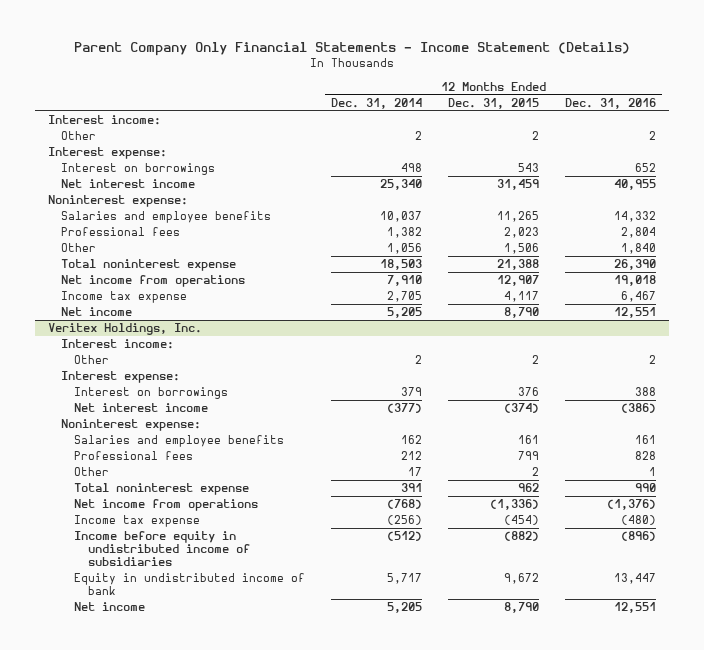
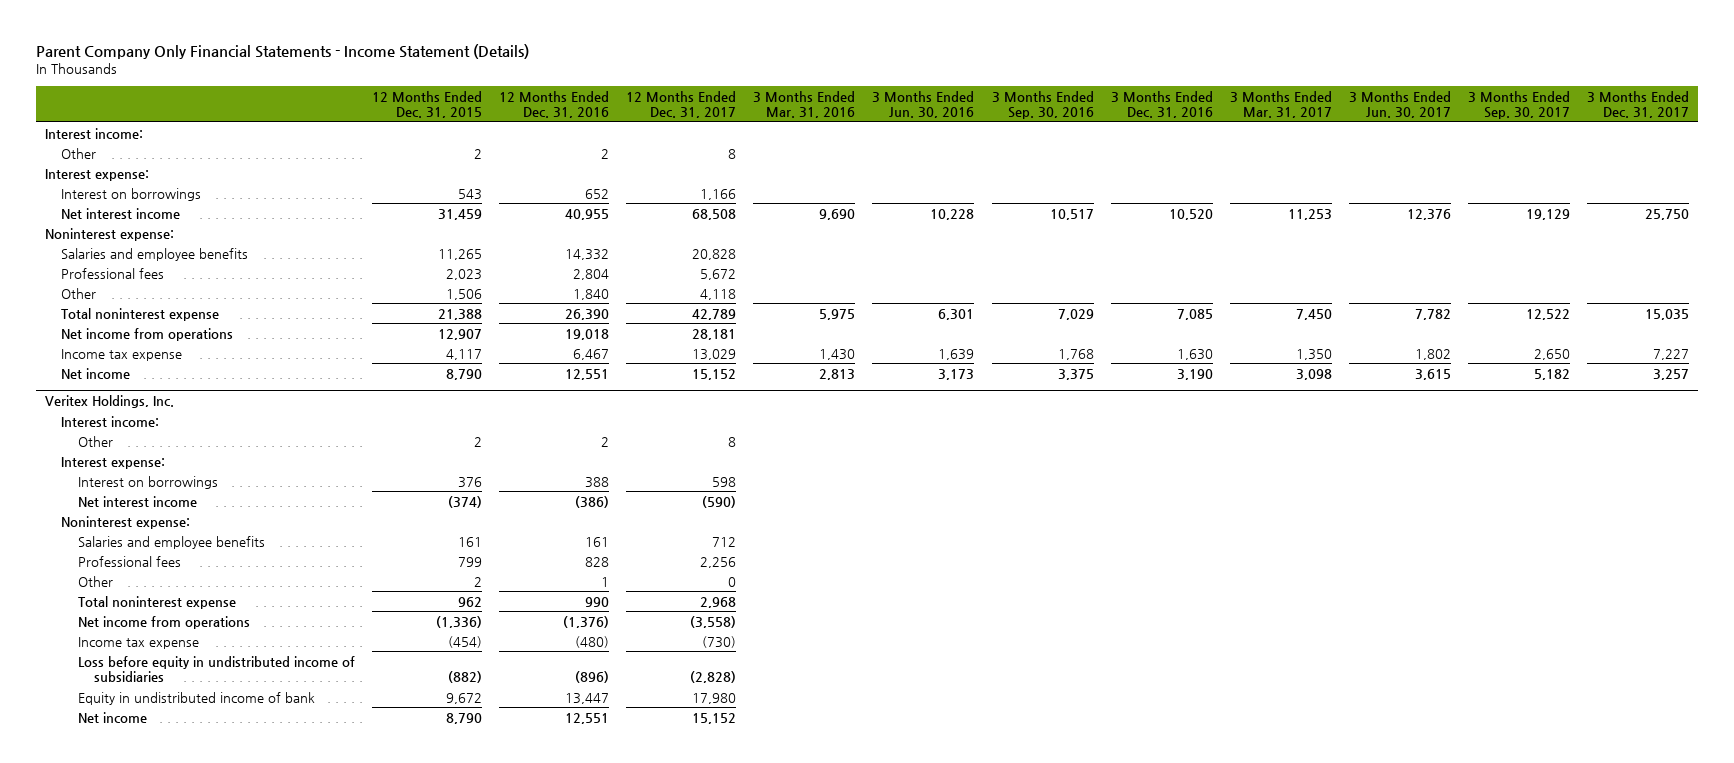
- | 12 Months Ended Dec. 31, 2014 | 12 Months Ended Dec. 31, 2015 | 12 Months Ended Dec. 31, 2016
+ | 12 Months Ended Dec. 31, 2015 | 12 Months Ended Dec. 31, 2016 | 12 Months Ended Dec. 31, 2017 | 3 Months Ended Mar. 31, 2016 | 3 Months Ended Jun. 30, 2016 | 3 Months Ended Sep. 30, 2016 | 3 Months Ended Dec. 31, 2016 | 3 Months Ended Mar. 31, 2017 | 3 Months Ended Jun. 30, 2017 | 3 Months Ended Sep. 30, 2017 | 3 Months Ended Dec. 31, 2017
@ Veritex Holdings, Inc.
- Income before equity in undistributed income of subsidiaries | (512) | (882) | (896)
+ Loss before equity in undistributed income of subsidiaries | (882) | (896) | (2,828) | | | | | | | |

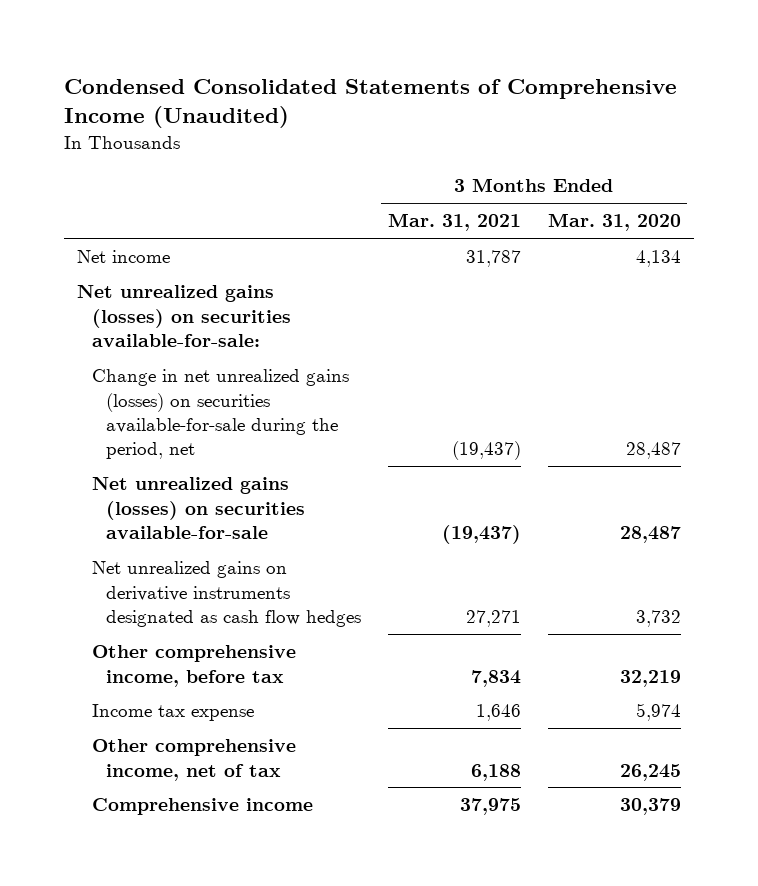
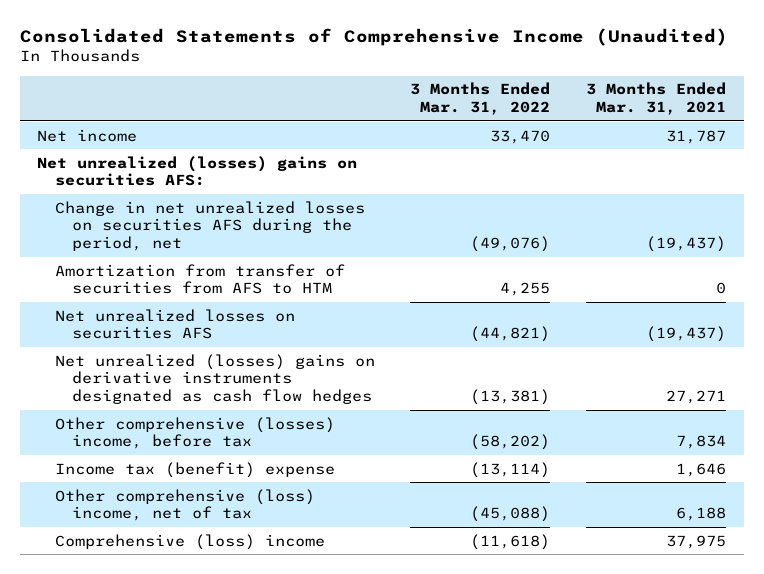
- Condensed Consolidated Statements of Comprehensive Income (Unaudited)
+ Consolidated Statements of Comprehensive Income (Unaudited)
- | 3 Months Ended Mar. 31, 2021 | 3 Months Ended Mar. 31, 2020
+ | 3 Months Ended Mar. 31, 2022 | 3 Months Ended Mar. 31, 2021
- Net unrealized gains (losses) on securities available-for-sale:
- Change in net unrealized gains (losses) on securities available-for-sale during the period, net | (19,437) | 28,487
- Net unrealized gains (losses) on securities available-for-sale | (19,437) | 28,487
- Net unrealized gains on derivative instruments designated as cash flow hedges | 27,271 | 3,732
- Other comprehensive income, before tax | 7,834 | 32,219
- Income tax expense | 1,646 | 5,974
- Other comprehensive income, net of tax | 6,188 | 26,245
- Comprehensive income | 37,975 | 30,379
+ Net unrealized (losses) gains on securities AFS:
+ Change in net unrealized losses on securities AFS during the period, net | (49,076) | (19,437)
+ Amortization from transfer of securities from AFS to HTM | 4,255 | 0
+ Net unrealized losses on securities AFS | (44,821) | (19,437)
+ Net unrealized (losses) gains on derivative instruments designated as cash flow hedges | (13,381) | 27,271
+ Other comprehensive (losses) income, before tax | (58,202) | 7,834
+ Income tax (benefit) expense | (13,114) | 1,646
+ Other comprehensive (loss) income, net of tax | (45,088) | 6,188
+ Comprehensive (loss) income | (11,618) | 37,975

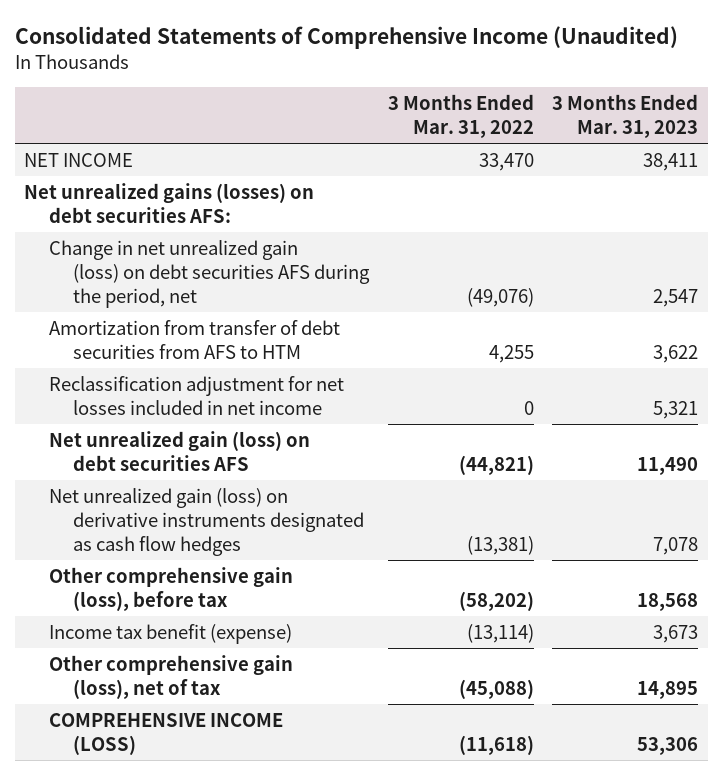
- | 3 Months Ended Mar. 31, 2022 | 3 Months Ended Mar. 31, 2021
+ | 3 Months Ended Mar. 31, 2022 | 3 Months Ended Mar. 31, 2023
- Net income | 33,470 | 31,787
- Net unrealized (losses) gains on securities AFS:
- Change in net unrealized losses on securities AFS during the period, net | (49,076) | (19,437)
- Amortization from transfer of securities from AFS to HTM | 4,255 | 0
- Net unrealized losses on securities AFS | (44,821) | (19,437)
- Net unrealized (losses) gains on derivative instruments designated as cash flow hedges | (13,381) | 27,271
- Other comprehensive (losses) income, before tax | (58,202) | 7,834
- Income tax (benefit) expense | (13,114) | 1,646
- Other comprehensive (loss) income, net of tax | (45,088) | 6,188
- Comprehensive (loss) income | (11,618) | 37,975
+ NET INCOME | 33,470 | 38,411
+ Net unrealized gains (losses) on debt securities AFS:
+ Change in net unrealized gain (loss) on debt securities AFS during the period, net | (49,076) | 2,547
+ Amortization from transfer of debt securities from AFS to HTM | 4,255 | 3,622
+ Reclassification adjustment for net losses included in net income | 0 | 5,321
+ Net unrealized gain (loss) on debt securities AFS | (44,821) | 11,490
+ Net unrealized gain (loss) on derivative instruments designated as cash flow hedges | (13,381) | 7,078
+ Other comprehensive gain (loss), before tax | (58,202) | 18,568
+ Income tax benefit (expense) | (13,114) | 3,673
+ Other comprehensive gain (loss), net of tax | (45,088) | 14,895
+ COMPREHENSIVE INCOME (LOSS) | (11,618) | 53,306

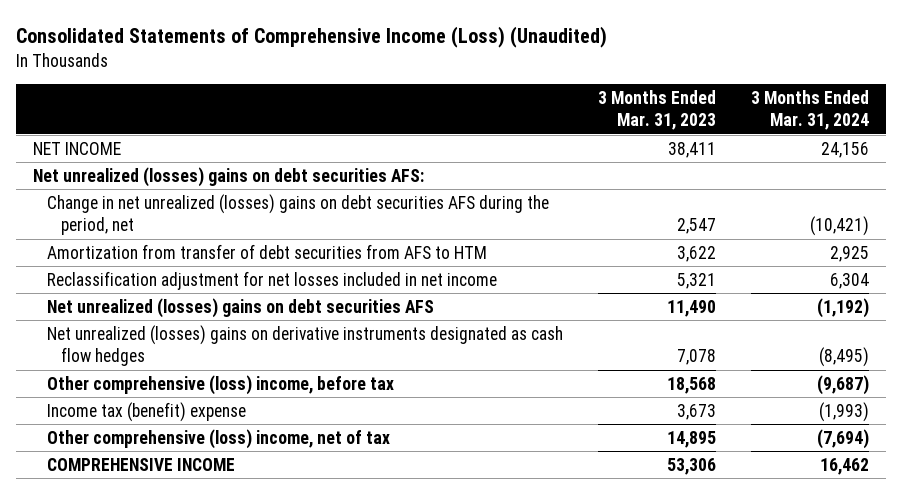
- Consolidated Statements of Comprehensive Income (Unaudited)
+ Consolidated Statements of Comprehensive Income (Loss) (Unaudited)
- | 3 Months Ended Mar. 31, 2022 | 3 Months Ended Mar. 31, 2023
+ | 3 Months Ended Mar. 31, 2023 | 3 Months Ended Mar. 31, 2024
- Net unrealized gains (losses) on debt securities AFS:
- Change in net unrealized gain (loss) on debt securities AFS during the period, net | (49,076) | 2,547
+ Net unrealized (losses) gains on debt securities AFS:
+ Change in net unrealized (losses) gains on debt securities AFS during the period, net | 2,547 | (10,421)
- Net unrealized gain (loss) on debt securities AFS | (44,821) | 11,490
- Net unrealized gain (loss) on derivative instruments designated as cash flow hedges | (13,381) | 7,078
- Other comprehensive gain (loss), before tax | (58,202) | 18,568
- Income tax benefit (expense) | (13,114) | 3,673
- Other comprehensive gain (loss), net of tax | (45,088) | 14,895
- COMPREHENSIVE INCOME (LOSS) | (11,618) | 53,306
+ Net unrealized (losses) gains on debt securities AFS | 11,490 | (1,192)
+ Net unrealized (losses) gains on derivative instruments designated as cash flow hedges | 7,078 | (8,495)
+ Other comprehensive (loss) income, before tax | 18,568 | (9,687)
+ Income tax (benefit) expense | 3,673 | (1,993)
+ Other comprehensive (loss) income, net of tax | 14,895 | (7,694)
+ COMPREHENSIVE INCOME | 53,306 | 16,462

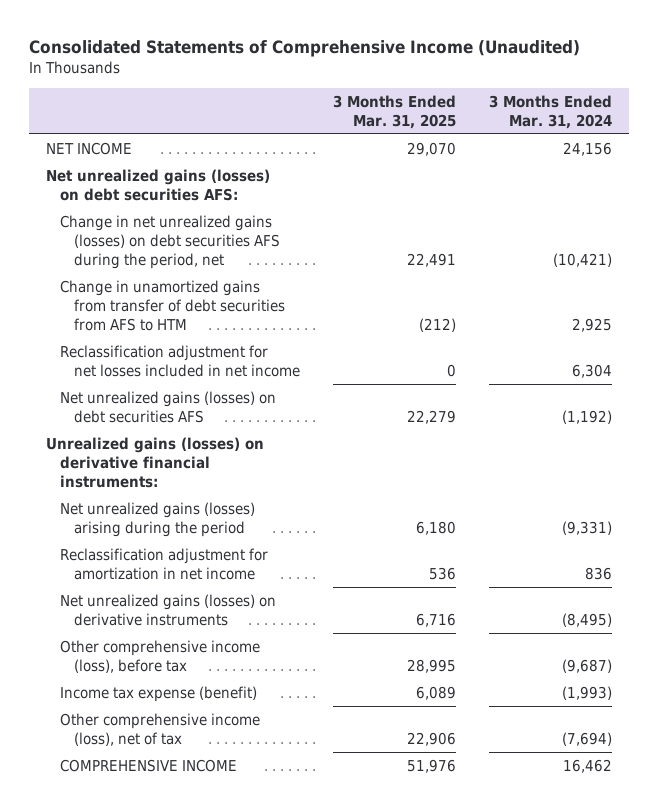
- Consolidated Statements of Comprehensive Income (Loss) (Unaudited)
+ Consolidated Statements of Comprehensive Income (Unaudited)
- | 3 Months Ended Mar. 31, 2023 | 3 Months Ended Mar. 31, 2024
+ | 3 Months Ended Mar. 31, 2025 | 3 Months Ended Mar. 31, 2024
- Net unrealized (losses) gains on debt securities AFS:
- Change in net unrealized (losses) gains on debt securities AFS during the period, net | 2,547 | (10,421)
- Amortization from transfer of debt securities from AFS to HTM | 3,622 | 2,925
+ Net unrealized gains (losses) on debt securities AFS:
+ Change in net unrealized gains (losses) on debt securities AFS during the period, net | 22,491 | (10,421)
+ Change in unamortized gains from transfer of debt securities from AFS to HTM | (212) | 2,925
- Net unrealized (losses) gains on debt securities AFS | 11,490 | (1,192)
- Net unrealized (losses) gains on derivative instruments designated as cash flow hedges | 7,078 | (8,495)
- Other comprehensive (loss) income, before tax | 18,568 | (9,687)
- Income tax (benefit) expense | 3,673 | (1,993)
- Other comprehensive (loss) income, net of tax | 14,895 | (7,694)
+ Net unrealized gains (losses) on debt securities AFS | 22,279 | (1,192)
+ Unrealized gains (losses) on derivative financial instruments:
+ Net unrealized gains (losses) arising during the period | 6,180 | (9,331)
+ Reclassification adjustment for amortization in net income | 536 | 836
+ Net unrealized gains (losses) on derivative instruments | 6,716 | (8,495)
+ Other comprehensive income (loss), before tax | 28,995 | (9,687)
+ Income tax expense (benefit) | 6,089 | (1,993)
+ Other comprehensive income (loss), net of tax | 22,906 | (7,694)

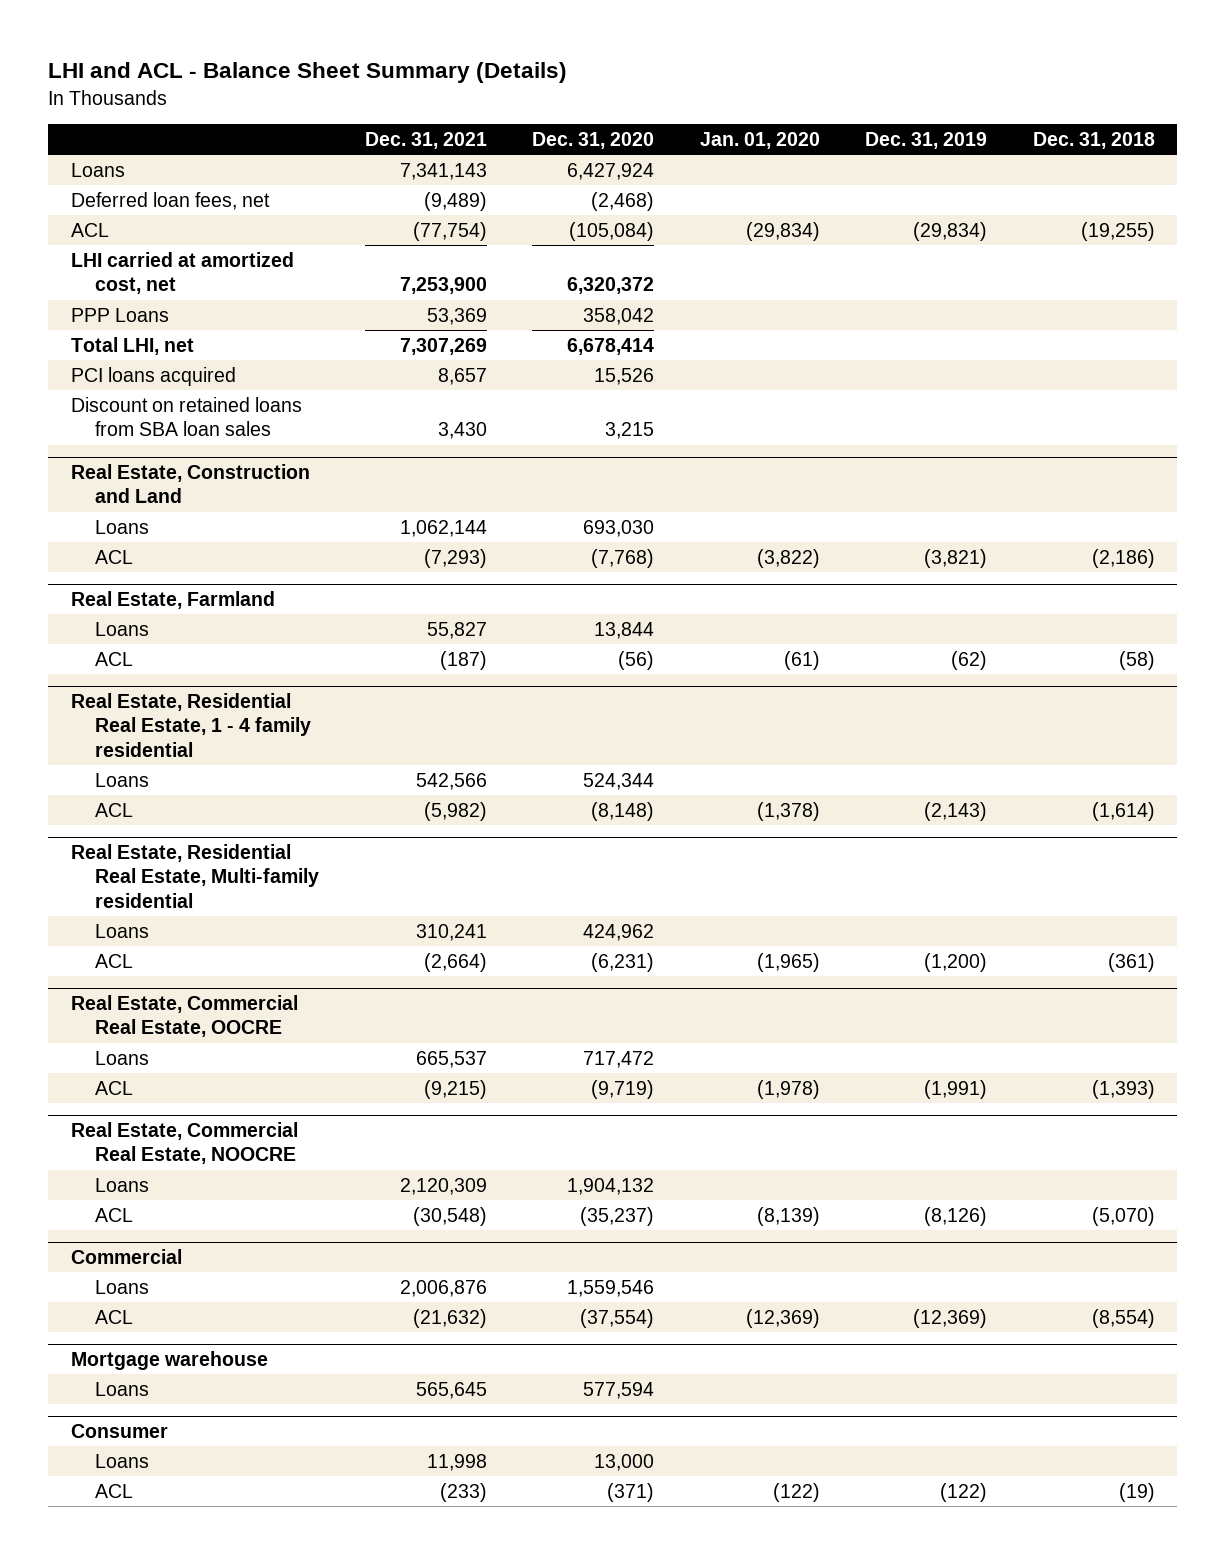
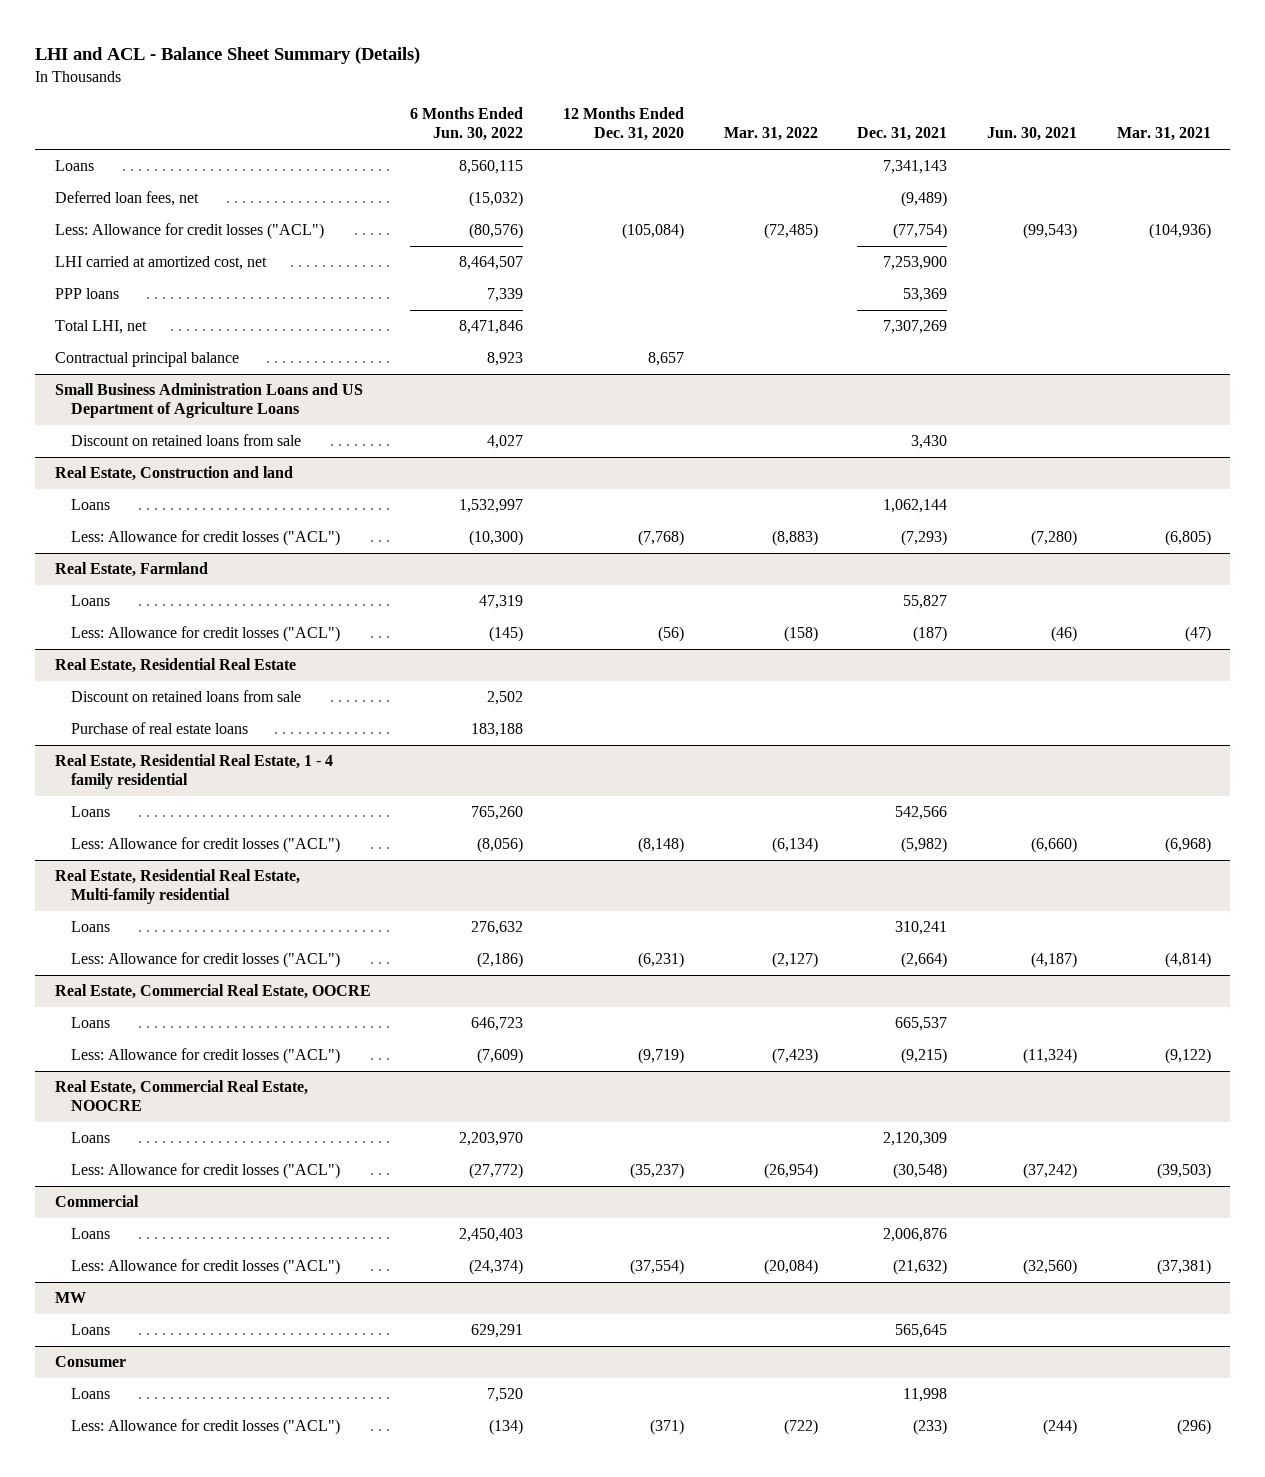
- | Dec. 31, 2021 | Dec. 31, 2020 | Jan. 01, 2020 | Dec. 31, 2019 | Dec. 31, 2018
+ | 6 Months Ended Jun. 30, 2022 | 12 Months Ended Dec. 31, 2020 | Mar. 31, 2022 | Dec. 31, 2021 | Jun. 30, 2021 | Mar. 31, 2021
- ACL | (77,754) | (105,084) | (29,834) | (29,834) | (19,255)
+ Less: Allowance for credit losses ("ACL") | (80,576) | (105,084) | (72,485) | (77,754) | (99,543) | (104,936)
- PPP Loans | 53,369 | 358,042 | | |
+ PPP loans | 7,339 | | | 53,369 | |
- PCI loans acquired | 8,657 | 15,526 | | |
- Discount on retained loans from SBA loan sales | 3,430 | 3,215 | | |
- Real Estate, Construction and Land
+ Contractual principal balance | 8,923 | 8,657 | | | |
+ Small Business Administration Loans and US Department of Agriculture Loans
+ Discount on retained loans from sale | 4,027 | | | 3,430 | |
+ Real Estate, Construction and land
- ACL | (7,293) | (7,768) | (3,822) | (3,821) | (2,186)
+ Less: Allowance for credit losses ("ACL") | (10,300) | (7,768) | (8,883) | (7,293) | (7,280) | (6,805)
@ Real Estate, Farmland
- ACL | (187) | (56) | (61) | (62) | (58)
+ Less: Allowance for credit losses ("ACL") | (145) | (56) | (158) | (187) | (46) | (47)
+ Real Estate, Residential Real Estate
+ Discount on retained loans from sale | 2,502 | | | | |
+ Purchase of real estate loans | 183,188 | | | | |
@ Real Estate, Residential Real Estate, 1 - 4 family residential
- ACL | (5,982) | (8,148) | (1,378) | (2,143) | (1,614)
+ Less: Allowance for credit losses ("ACL") | (8,056) | (8,148) | (6,134) | (5,982) | (6,660) | (6,968)
@ Real Estate, Residential Real Estate, Multi-family residential
- ACL | (2,664) | (6,231) | (1,965) | (1,200) | (361)
+ Less: Allowance for credit losses ("ACL") | (2,186) | (6,231) | (2,127) | (2,664) | (4,187) | (4,814)
@ Real Estate, Commercial Real Estate, OOCRE
- ACL | (9,215) | (9,719) | (1,978) | (1,991) | (1,393)
+ Less: Allowance for credit losses ("ACL") | (7,609) | (9,719) | (7,423) | (9,215) | (11,324) | (9,122)
@ Real Estate, Commercial Real Estate, NOOCRE
- ACL | (30,548) | (35,237) | (8,139) | (8,126) | (5,070)
+ Less: Allowance for credit losses ("ACL") | (27,772) | (35,237) | (26,954) | (30,548) | (37,242) | (39,503)
@ Commercial
- ACL | (21,632) | (37,554) | (12,369) | (12,369) | (8,554)
- Mortgage warehouse
@ Commercial
+ Less: Allowance for credit losses ("ACL") | (24,374) | (37,554) | (20,084) | (21,632) | (32,560) | (37,381)
+ MW
@ Consumer
- ACL | (233) | (371) | (122) | (122) | (19)
+ Less: Allowance for credit losses ("ACL") | (134) | (371) | (722) | (233) | (244) | (296)

